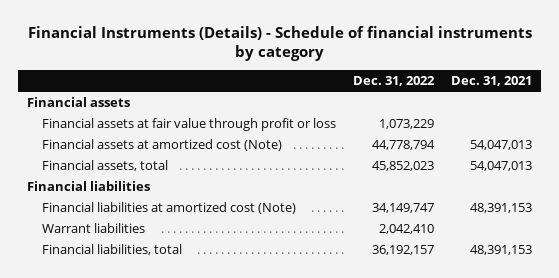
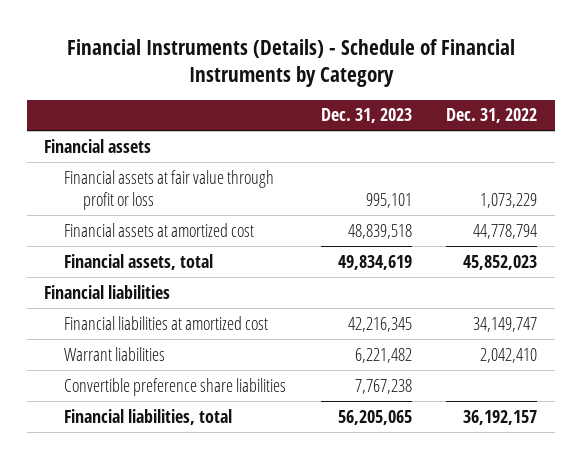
- Financial Instruments (Details) - Schedule of financial instruments by category
+ Financial Instruments (Details) - Schedule of Financial Instruments by Category
- | Dec. 31, 2022 | Dec. 31, 2021
+ | Dec. 31, 2023 | Dec. 31, 2022
- Financial assets at amortized cost (Note) | 44,778,794 | 54,047,013
+ Financial assets at amortized cost | 48,839,518 | 44,778,794
- Financial liabilities at amortized cost (Note) | 34,149,747 | 48,391,153
+ Financial liabilities at amortized cost | 42,216,345 | 34,149,747
+ Convertible preference share liabilities | 7,767,238 |

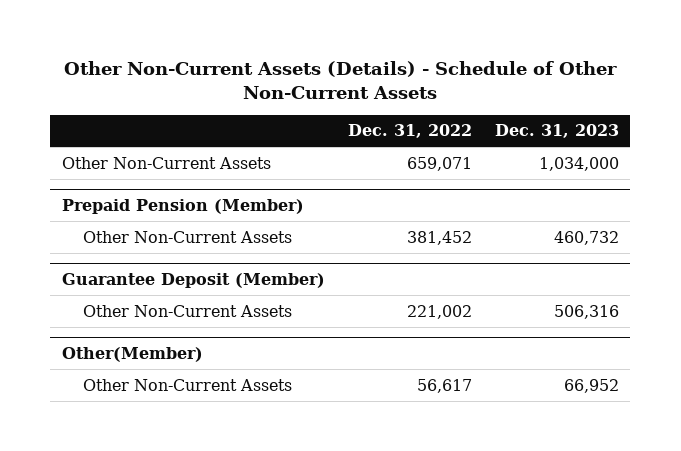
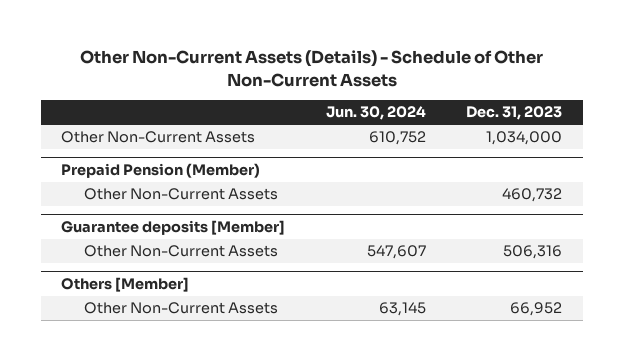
- | Dec. 31, 2022 | Dec. 31, 2023
+ | Jun. 30, 2024 | Dec. 31, 2023
- Guarantee Deposit (Member)
+ Guarantee deposits [Member]
- Other(Member)
+ Others [Member]

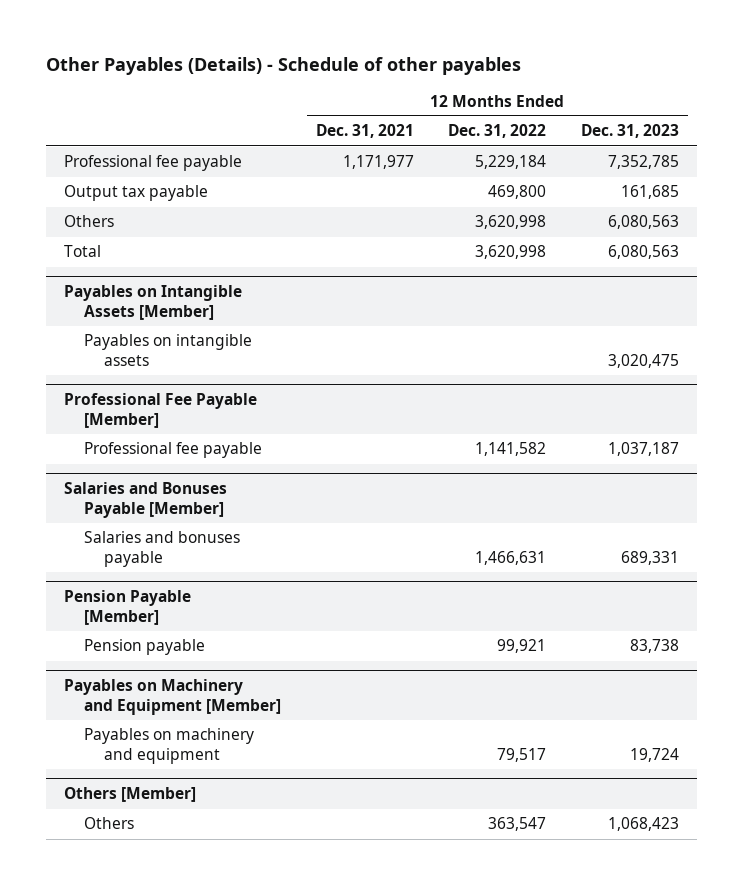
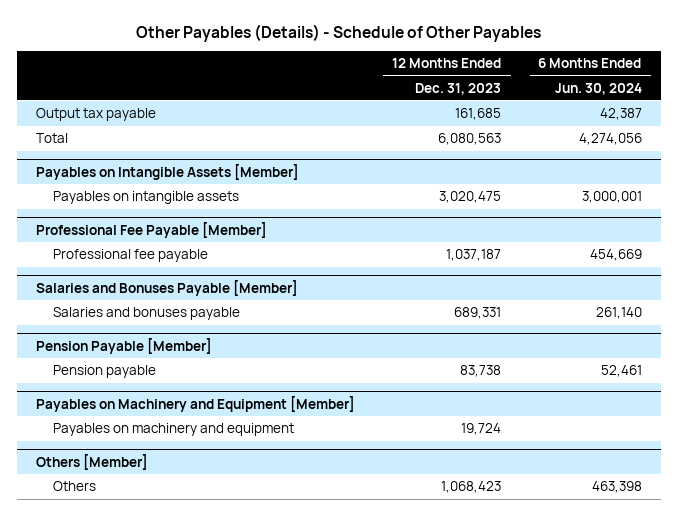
- Other Payables (Details) - Schedule of other payables
+ Other Payables (Details) - Schedule of Other Payables
- | 12 Months Ended Dec. 31, 2021 | 12 Months Ended Dec. 31, 2022 | 12 Months Ended Dec. 31, 2023
+ | 12 Months Ended Dec. 31, 2023 | 6 Months Ended Jun. 30, 2024
- Professional fee payable | 1,171,977 | 5,229,184 | 7,352,785
- Others | | 3,620,998 | 6,080,563

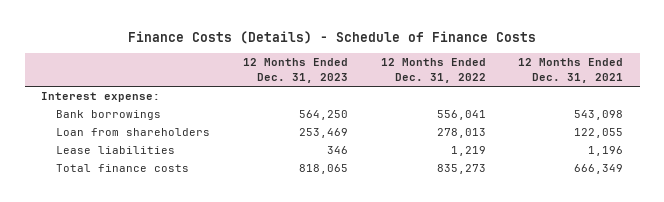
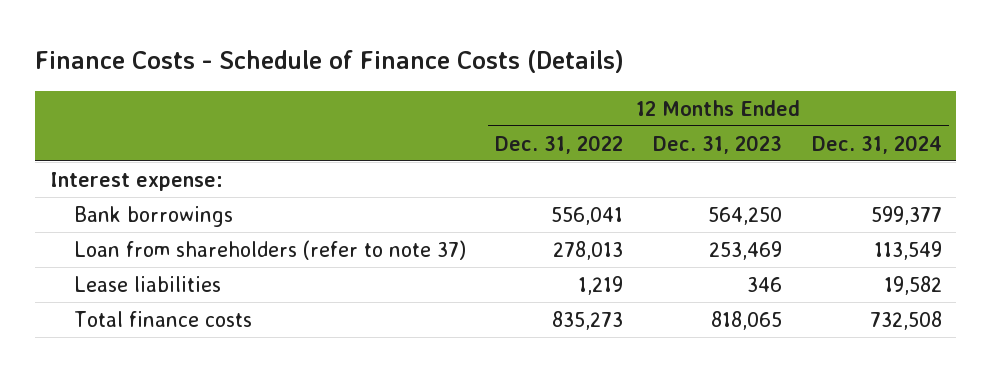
- Finance Costs (Details) - Schedule of Finance Costs
+ Finance Costs - Schedule of Finance Costs (Details)
- | 12 Months Ended Dec. 31, 2023 | 12 Months Ended Dec. 31, 2022 | 12 Months Ended Dec. 31, 2021
+ | 12 Months Ended Dec. 31, 2022 | 12 Months Ended Dec. 31, 2023 | 12 Months Ended Dec. 31, 2024
- Loan from shareholders | 253,469 | 278,013 | 122,055
+ Loan from shareholders (refer to note 37) | 278,013 | 253,469 | 113,549

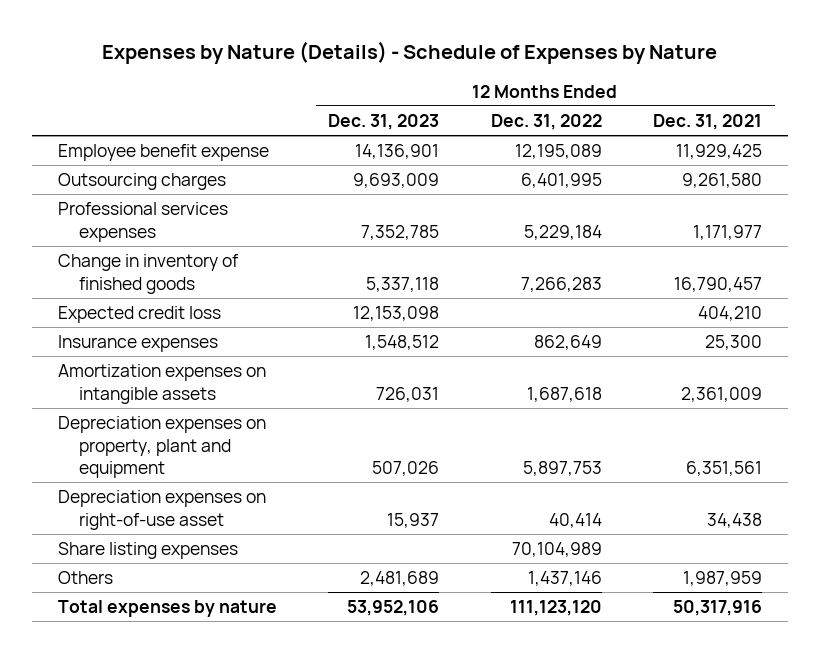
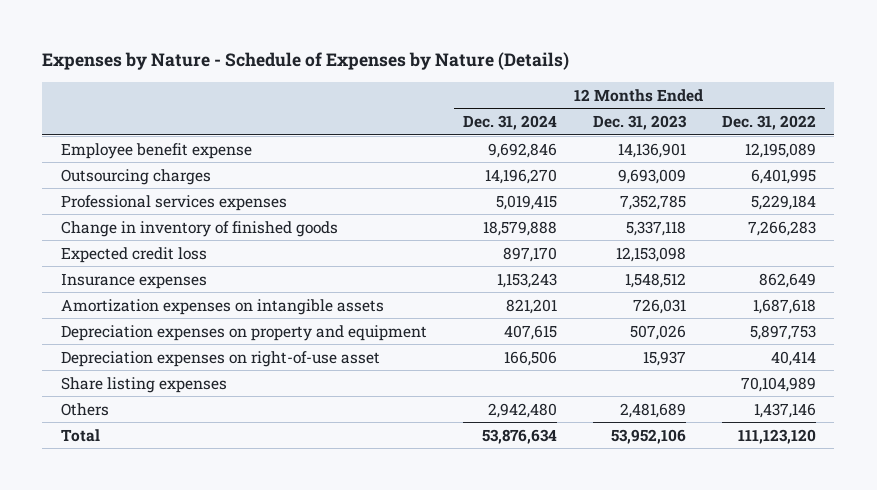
- Expenses by Nature (Details) - Schedule of Expenses by Nature
+ Expenses by Nature - Schedule of Expenses by Nature (Details)
- | 12 Months Ended Dec. 31, 2023 | 12 Months Ended Dec. 31, 2022 | 12 Months Ended Dec. 31, 2021
+ | 12 Months Ended Dec. 31, 2024 | 12 Months Ended Dec. 31, 2023 | 12 Months Ended Dec. 31, 2022
- Depreciation expenses on property, plant and equipment | 507,026 | 5,897,753 | 6,351,561
+ Depreciation expenses on property and equipment | 407,615 | 507,026 | 5,897,753
- Total expenses by nature | 53,952,106 | 111,123,120 | 50,317,916
+ Total | 53,876,634 | 53,952,106 | 111,123,120

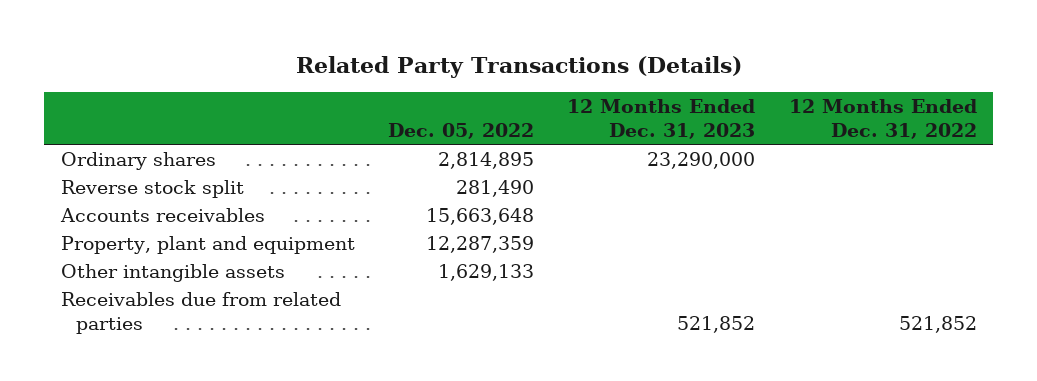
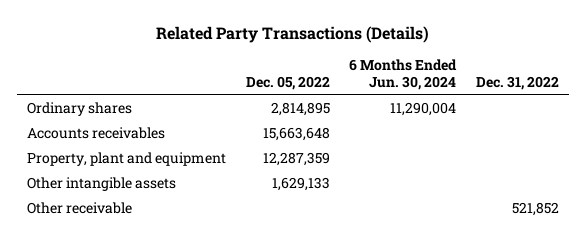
- | Dec. 05, 2022 | 12 Months Ended Dec. 31, 2023 | 12 Months Ended Dec. 31, 2022
+ | Dec. 05, 2022 | 6 Months Ended Jun. 30, 2024 | Dec. 31, 2022
- Reverse stock split | 281,490 | |
- Receivables due from related parties | | 521,852 | 521,852
+ Other receivable | | | 521,852

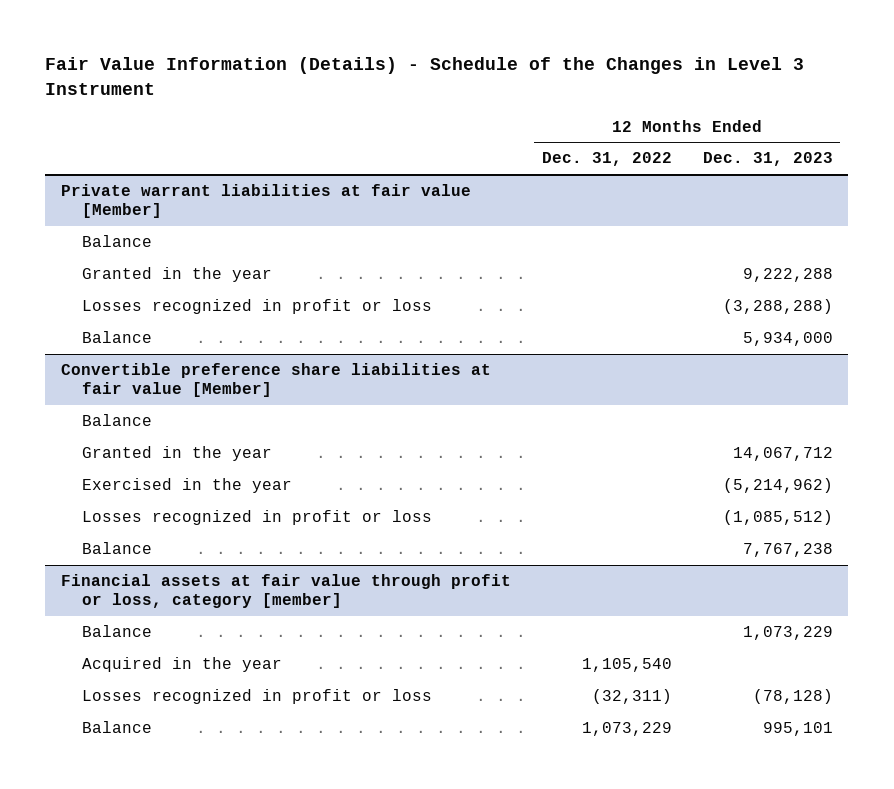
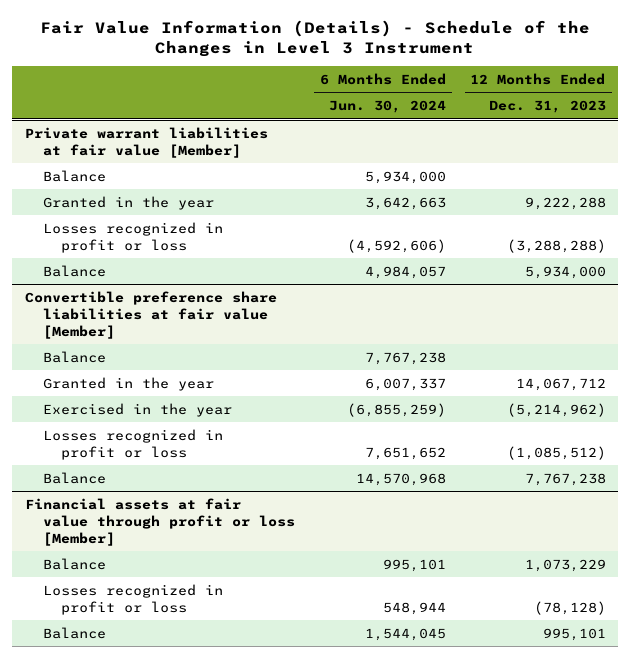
- | 12 Months Ended Dec. 31, 2022 | 12 Months Ended Dec. 31, 2023
+ | 6 Months Ended Jun. 30, 2024 | 12 Months Ended Dec. 31, 2023
- Financial assets at fair value through profit or loss, category [member]
+ Financial assets at fair value through profit or loss [Member]
- Acquired in the year | 1,105,540 |

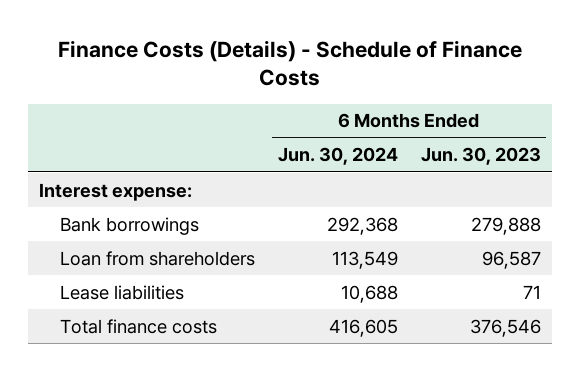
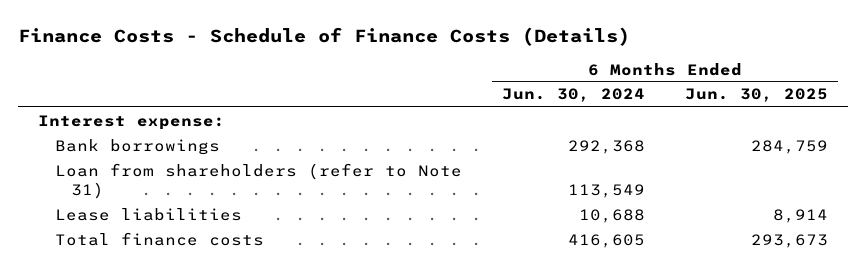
- Finance Costs (Details) - Schedule of Finance Costs
+ Finance Costs - Schedule of Finance Costs (Details)
- | 6 Months Ended Jun. 30, 2024 | 6 Months Ended Jun. 30, 2023
+ | 6 Months Ended Jun. 30, 2024 | 6 Months Ended Jun. 30, 2025
- Loan from shareholders | 113,549 | 96,587
+ Loan from shareholders (refer to Note 31) | 113,549 |

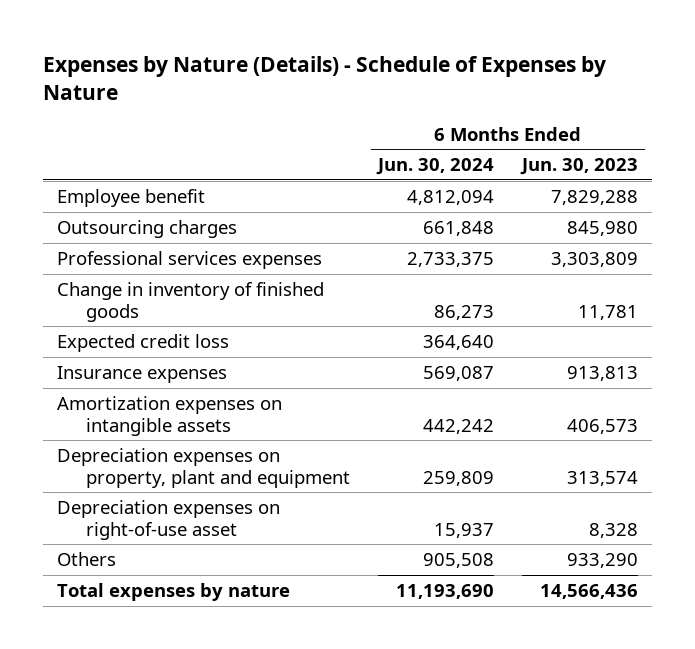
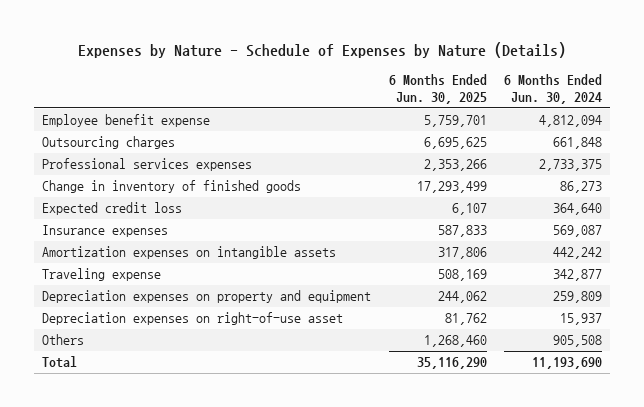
- Expenses by Nature (Details) - Schedule of Expenses by Nature
+ Expenses by Nature - Schedule of Expenses by Nature (Details)
- | 6 Months Ended Jun. 30, 2024 | 6 Months Ended Jun. 30, 2023
+ | 6 Months Ended Jun. 30, 2025 | 6 Months Ended Jun. 30, 2024
- Employee benefit | 4,812,094 | 7,829,288
+ Employee benefit expense | 5,759,701 | 4,812,094
- Depreciation expenses on property, plant and equipment | 259,809 | 313,574
+ Traveling expense | 508,169 | 342,877
+ Depreciation expenses on property and equipment | 244,062 | 259,809
- Total expenses by nature | 11,193,690 | 14,566,436
+ Total | 35,116,290 | 11,193,690

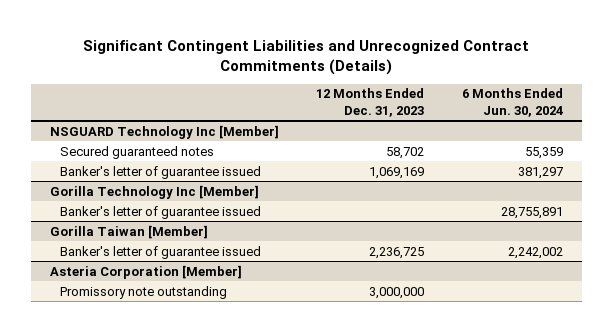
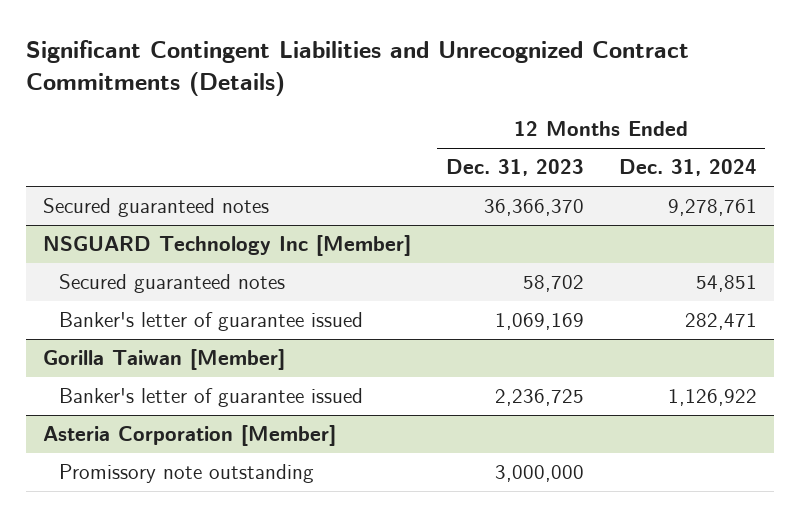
- | 12 Months Ended Dec. 31, 2023 | 6 Months Ended Jun. 30, 2024
+ | 12 Months Ended Dec. 31, 2023 | 12 Months Ended Dec. 31, 2024
+ Secured guaranteed notes | 36,366,370 | 9,278,761
- Gorilla Technology Inc [Member]
- Banker's letter of guarantee issued | | 28,755,891

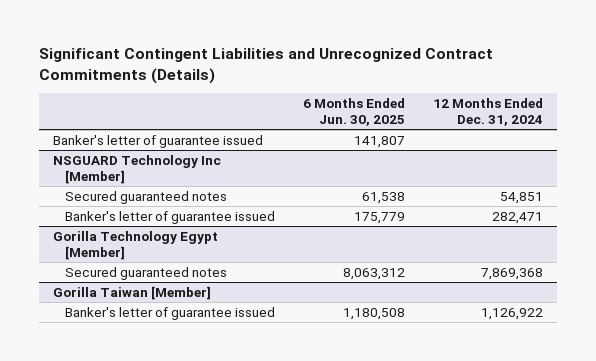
- | 12 Months Ended Dec. 31, 2023 | 12 Months Ended Dec. 31, 2024
+ | 6 Months Ended Jun. 30, 2025 | 12 Months Ended Dec. 31, 2024
- Secured guaranteed notes | 36,366,370 | 9,278,761
+ Banker's letter of guarantee issued | 141,807 |
+ Gorilla Technology Egypt [Member]
+ Secured guaranteed notes | 8,063,312 | 7,869,368
- Asteria Corporation [Member]
- Promissory note outstanding | 3,000,000 |

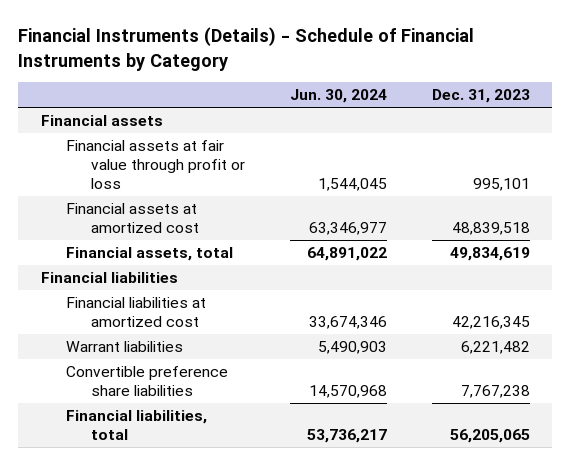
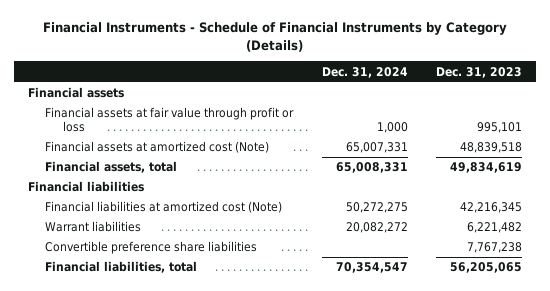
- Financial Instruments (Details) - Schedule of Financial Instruments by Category
+ Financial Instruments - Schedule of Financial Instruments by Category (Details)
- | Jun. 30, 2024 | Dec. 31, 2023
+ | Dec. 31, 2024 | Dec. 31, 2023
- Financial assets at amortized cost | 63,346,977 | 48,839,518
+ Financial assets at amortized cost (Note) | 65,007,331 | 48,839,518
- Financial liabilities at amortized cost | 33,674,346 | 42,216,345
+ Financial liabilities at amortized cost (Note) | 50,272,275 | 42,216,345

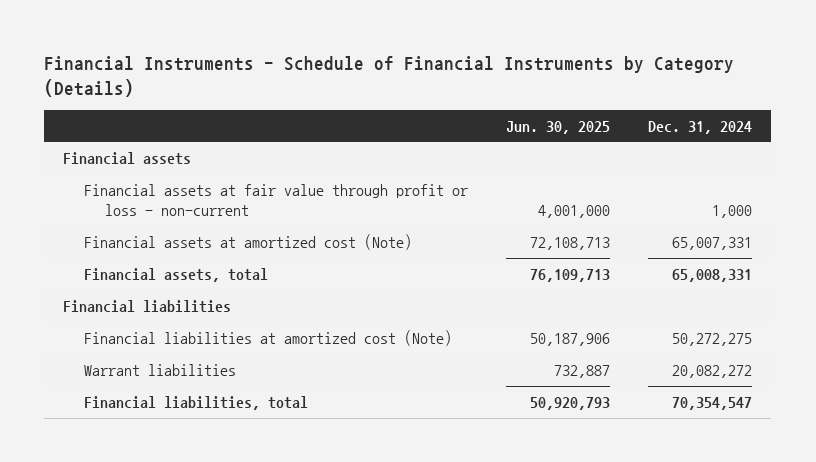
- | Dec. 31, 2024 | Dec. 31, 2023
+ | Jun. 30, 2025 | Dec. 31, 2024
- Financial assets at fair value through profit or loss | 1,000 | 995,101
+ Financial assets at fair value through profit or loss - non-current | 4,001,000 | 1,000
- Convertible preference share liabilities | | 7,767,238

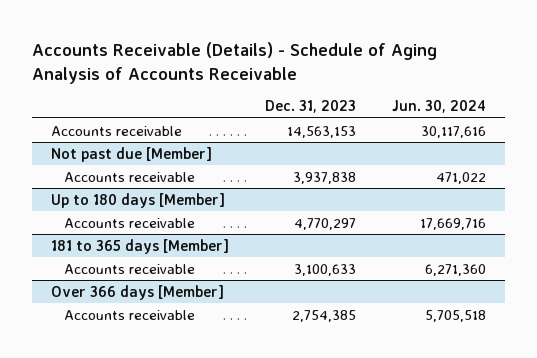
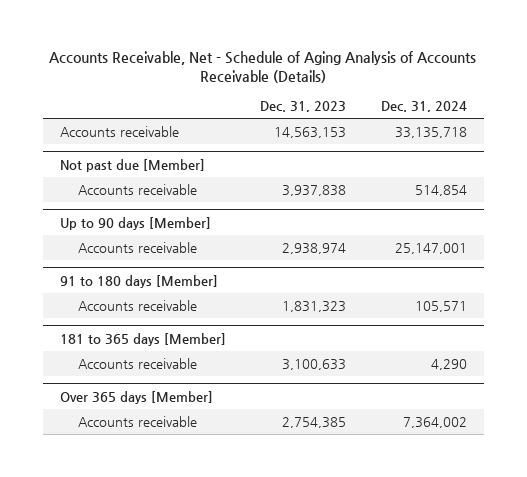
- Accounts Receivable (Details) - Schedule of Aging Analysis of Accounts Receivable
+ Accounts Receivable, Net - Schedule of Aging Analysis of Accounts Receivable (Details)
- | Dec. 31, 2023 | Jun. 30, 2024
+ | Dec. 31, 2023 | Dec. 31, 2024
- Up to 180 days [Member]
- Accounts receivable | 4,770,297 | 17,669,716
+ Up to 90 days [Member]
+ Accounts receivable | 2,938,974 | 25,147,001
+ 91 to 180 days [Member]
+ Accounts receivable | 1,831,323 | 105,571
- Over 366 days [Member]
+ Over 365 days [Member]

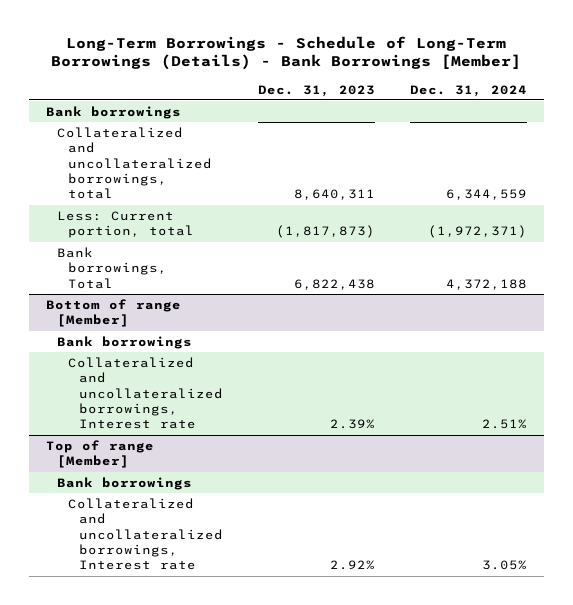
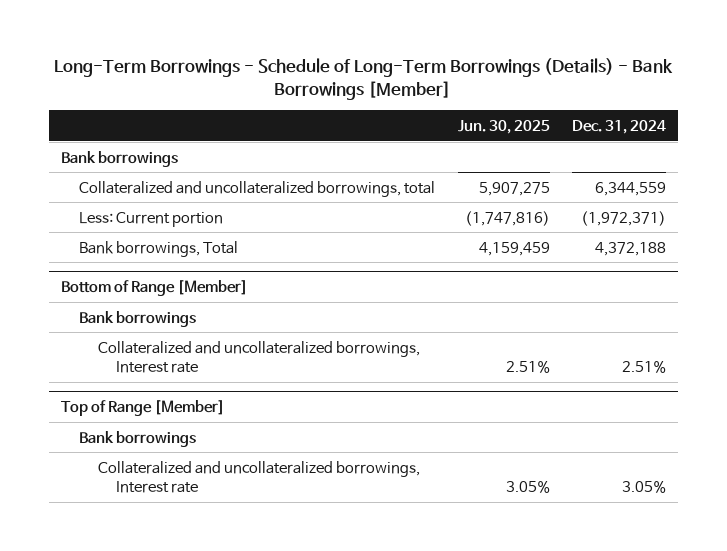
- | Dec. 31, 2023 | Dec. 31, 2024
+ | Jun. 30, 2025 | Dec. 31, 2024
- Less: Current portion, total | (1,817,873) | (1,972,371)
+ Less: Current portion | (1,747,816) | (1,972,371)
- Bottom of range [Member]
+ Bottom of Range [Member]
- Top of range [Member]
+ Top of Range [Member]

